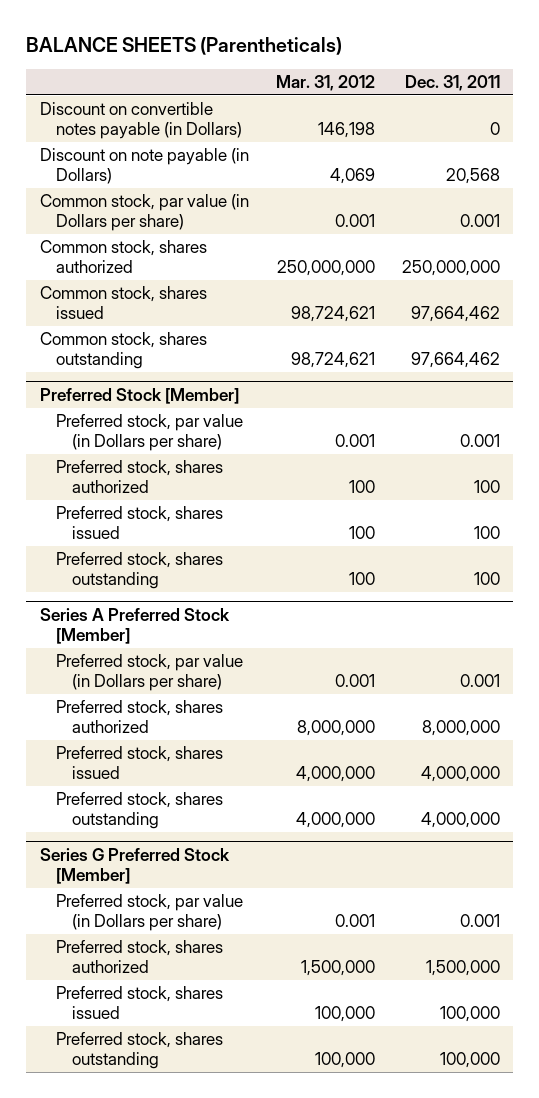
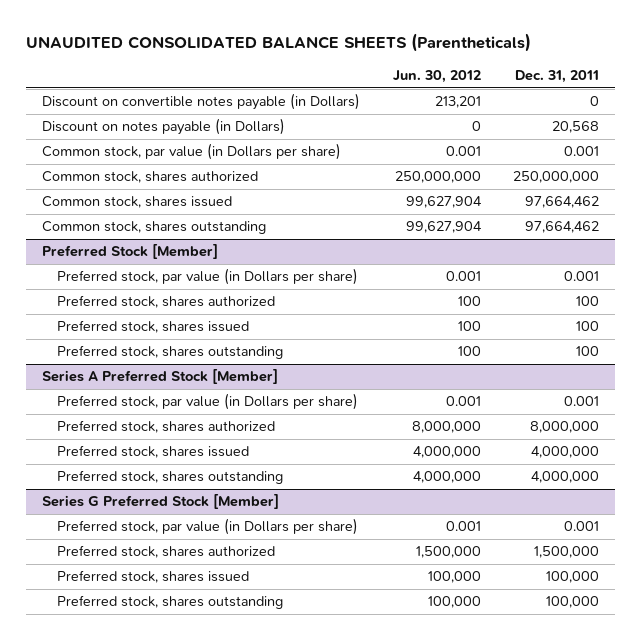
- BALANCE SHEETS (Parentheticals)
+ UNAUDITED CONSOLIDATED BALANCE SHEETS (Parentheticals)
- | Mar. 31, 2012 | Dec. 31, 2011
+ | Jun. 30, 2012 | Dec. 31, 2011
- Discount on note payable (in Dollars) | 4,069 | 20,568
+ Discount on notes payable (in Dollars) | 0 | 20,568

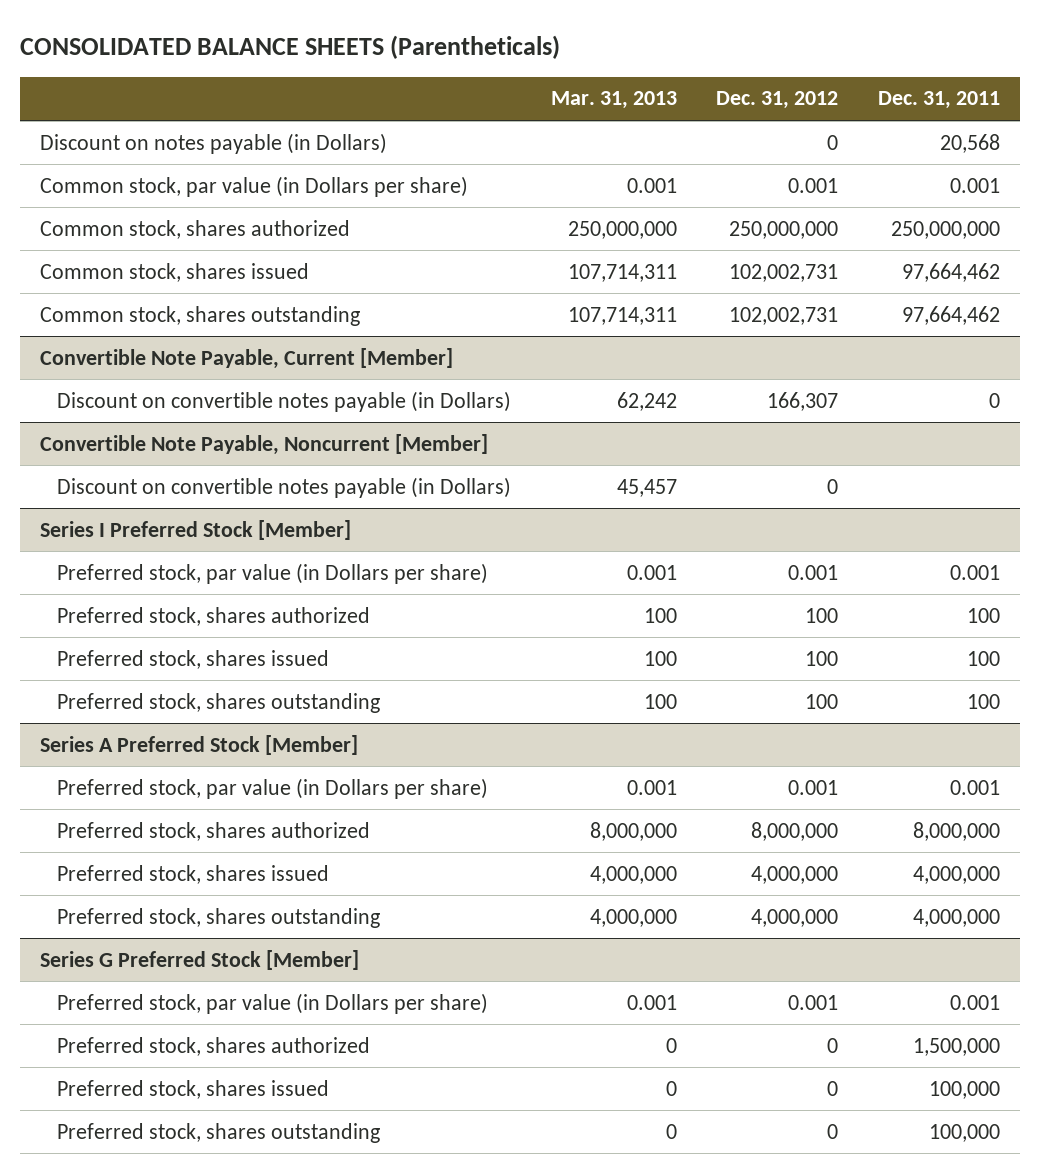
- UNAUDITED CONSOLIDATED BALANCE SHEETS (Parentheticals)
+ CONSOLIDATED BALANCE SHEETS (Parentheticals)
- | Jun. 30, 2012 | Dec. 31, 2011
+ | Mar. 31, 2013 | Dec. 31, 2012 | Dec. 31, 2011
- Discount on convertible notes payable (in Dollars) | 213,201 | 0
- Preferred Stock [Member]
+ Convertible Note Payable, Current [Member]
+ Discount on convertible notes payable (in Dollars) | 62,242 | 166,307 | 0
+ Convertible Note Payable, Noncurrent [Member]
+ Discount on convertible notes payable (in Dollars) | 45,457 | 0 |
+ Series I Preferred Stock [Member]

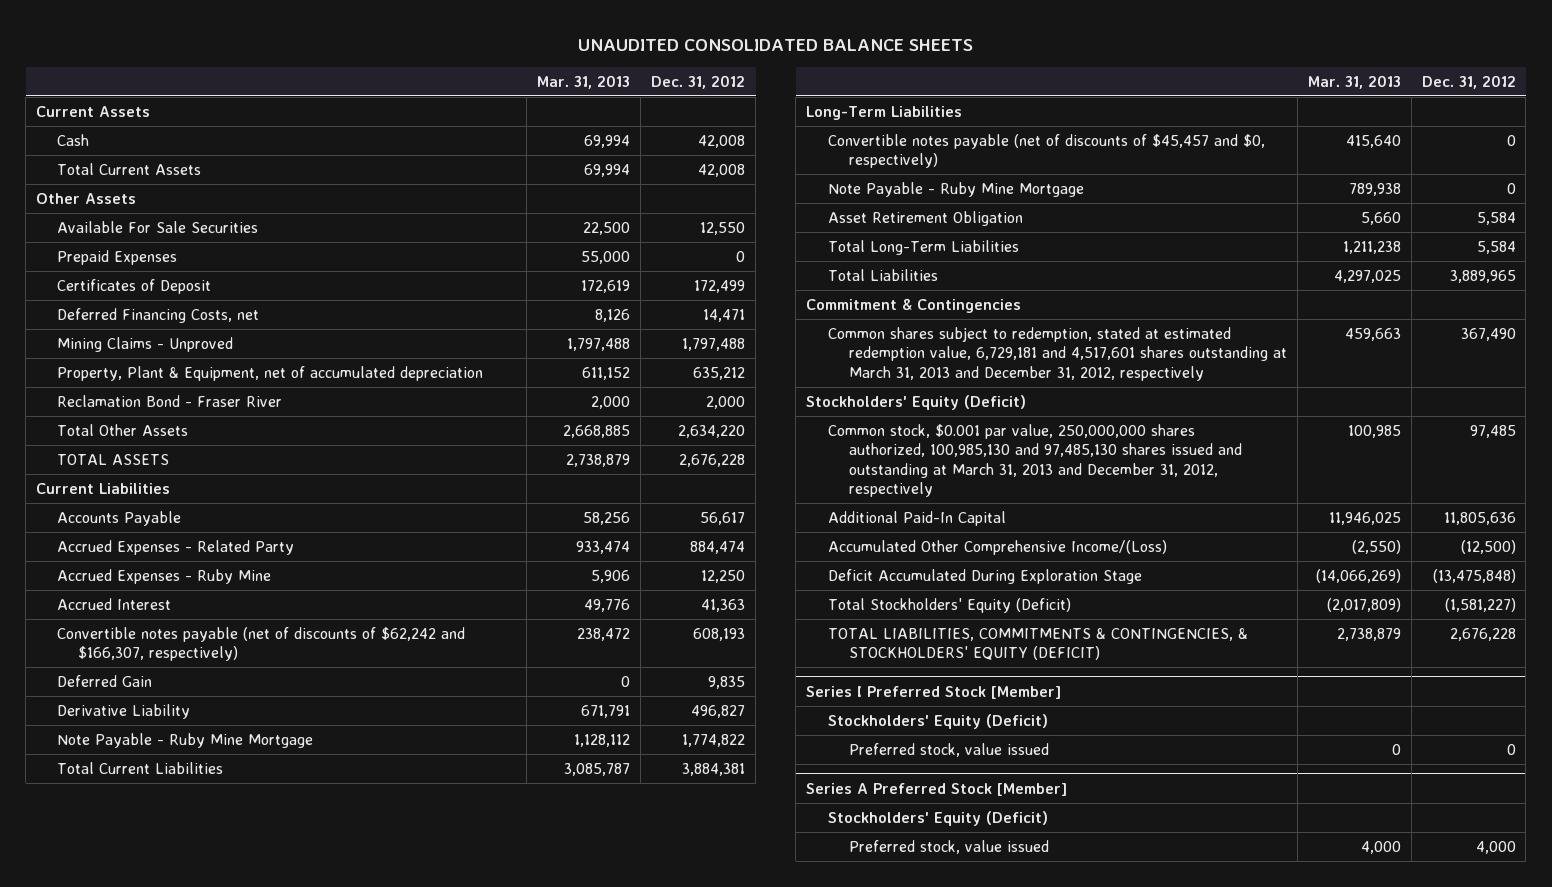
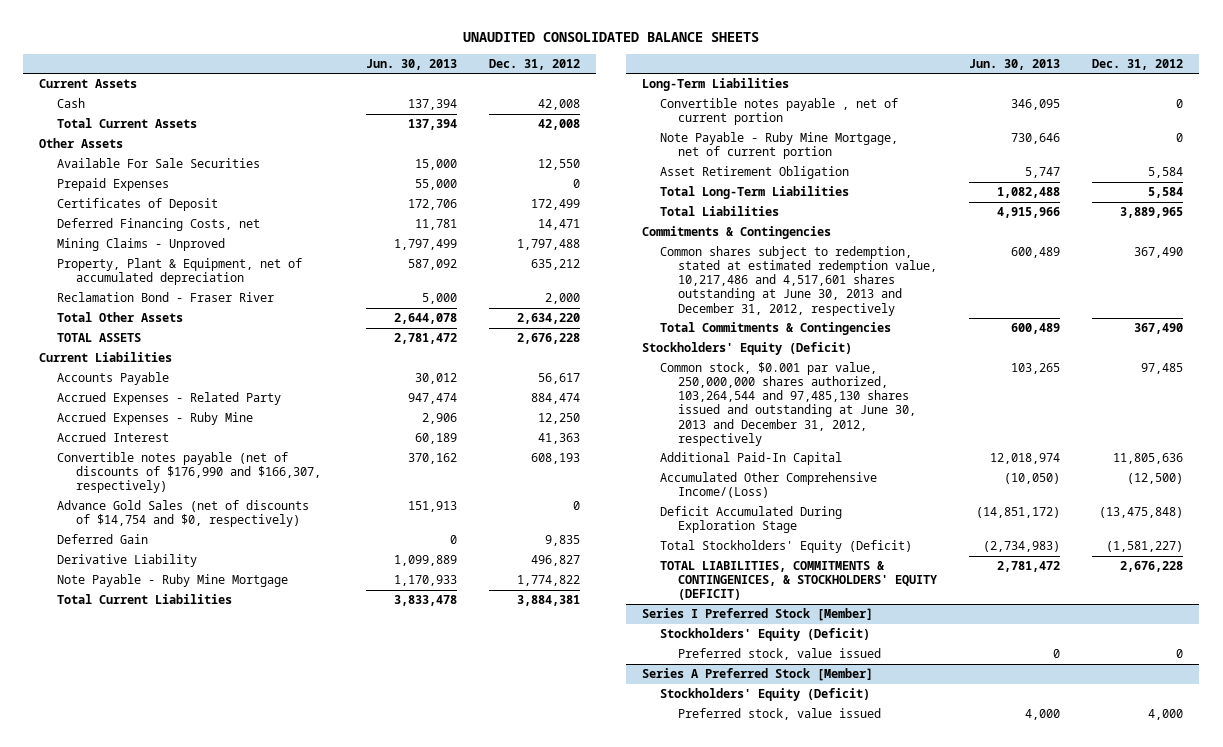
- | Mar. 31, 2013 | Dec. 31, 2012
+ | Jun. 30, 2013 | Dec. 31, 2012
- Convertible notes payable (net of discounts of $62,242 and $166,307, respectively) | 238,472 | 608,193
+ Convertible notes payable (net of discounts of $176,990 and $166,307, respectively) | 370,162 | 608,193
+ Advance Gold Sales (net of discounts of $14,754 and $0, respectively) | 151,913 | 0
- Convertible notes payable (net of discounts of $45,457 and $0, respectively) | 415,640 | 0
- Note Payable - Ruby Mine Mortgage | 789,938 | 0
+ Convertible notes payable , net of current portion | 346,095 | 0
+ Note Payable - Ruby Mine Mortgage, net of current portion | 730,646 | 0
- Commitment & Contingencies
- Common shares subject to redemption, stated at estimated redemption value, 6,729,181 and 4,517,601 shares outstanding at March 31, 2013 and December 31, 2012, respectively | 459,663 | 367,490
+ Commitments & Contingencies
+ Common shares subject to redemption, stated at estimated redemption value, 10,217,486 and 4,517,601 shares outstanding at June 30, 2013 and December 31, 2012, respectively | 600,489 | 367,490
+ Total Commitments & Contingencies | 600,489 | 367,490
- Common stock, $0.001 par value, 250,000,000 shares authorized, 100,985,130 and 97,485,130 shares issued and outstanding at March 31, 2013 and December 31, 2012, respectively | 100,985 | 97,485
+ Common stock, $0.001 par value, 250,000,000 shares authorized, 103,264,544 and 97,485,130 shares issued and outstanding at June 30, 2013 and December 31, 2012, respectively | 103,265 | 97,485
- TOTAL LIABILITIES, COMMITMENTS & CONTINGENCIES, & STOCKHOLDERS' EQUITY (DEFICIT) | 2,738,879 | 2,676,228
+ TOTAL LIABILITIES, COMMITMENTS & CONTINGENICES, & STOCKHOLDERS' EQUITY (DEFICIT) | 2,781,472 | 2,676,228

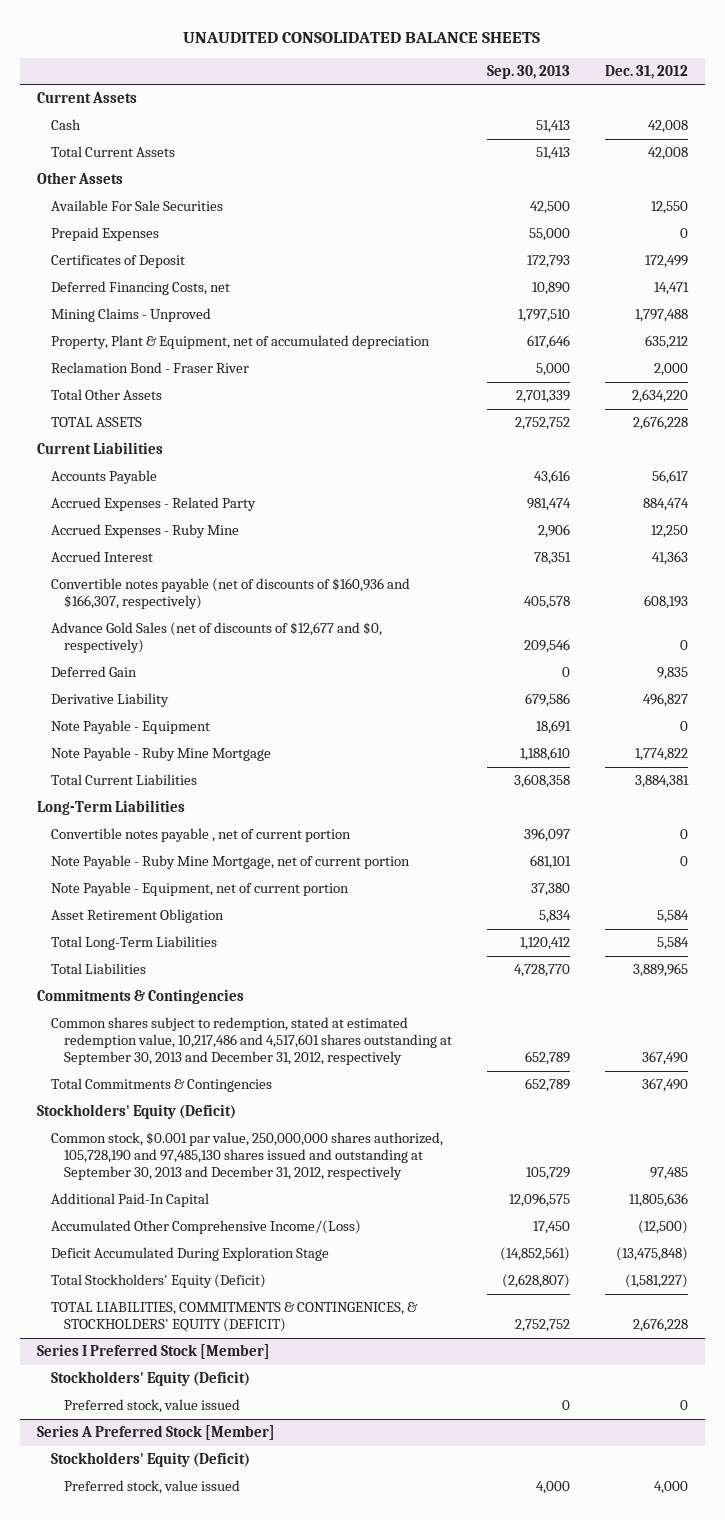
- | Jun. 30, 2013 | Dec. 31, 2012
+ | Sep. 30, 2013 | Dec. 31, 2012
- Convertible notes payable (net of discounts of $176,990 and $166,307, respectively) | 370,162 | 608,193
- Advance Gold Sales (net of discounts of $14,754 and $0, respectively) | 151,913 | 0
+ Convertible notes payable (net of discounts of $160,936 and $166,307, respectively) | 405,578 | 608,193
+ Advance Gold Sales (net of discounts of $12,677 and $0, respectively) | 209,546 | 0
+ Note Payable - Equipment | 18,691 | 0
+ Note Payable - Equipment, net of current portion | 37,380 |
- Common shares subject to redemption, stated at estimated redemption value, 10,217,486 and 4,517,601 shares outstanding at June 30, 2013 and December 31, 2012, respectively | 600,489 | 367,490
+ Common shares subject to redemption, stated at estimated redemption value, 10,217,486 and 4,517,601 shares outstanding at September 30, 2013 and December 31, 2012, respectively | 652,789 | 367,490
- Common stock, $0.001 par value, 250,000,000 shares authorized, 103,264,544 and 97,485,130 shares issued and outstanding at June 30, 2013 and December 31, 2012, respectively | 103,265 | 97,485
+ Common stock, $0.001 par value, 250,000,000 shares authorized, 105,728,190 and 97,485,130 shares issued and outstanding at September 30, 2013 and December 31, 2012, respectively | 105,729 | 97,485

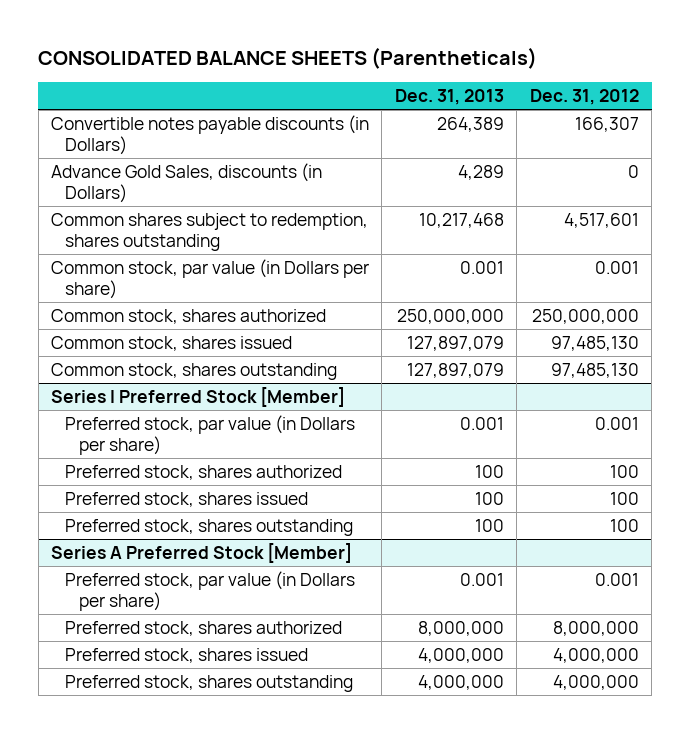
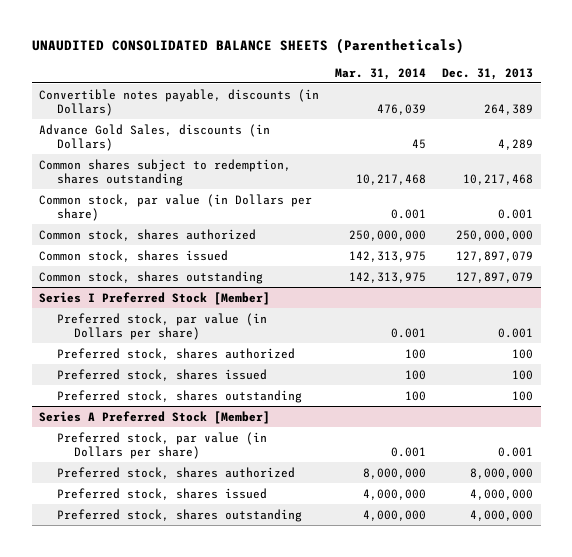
- CONSOLIDATED BALANCE SHEETS (Parentheticals)
+ UNAUDITED CONSOLIDATED BALANCE SHEETS (Parentheticals)
- | Dec. 31, 2013 | Dec. 31, 2012
+ | Mar. 31, 2014 | Dec. 31, 2013
- Convertible notes payable discounts (in Dollars) | 264,389 | 166,307
+ Convertible notes payable, discounts (in Dollars) | 476,039 | 264,389

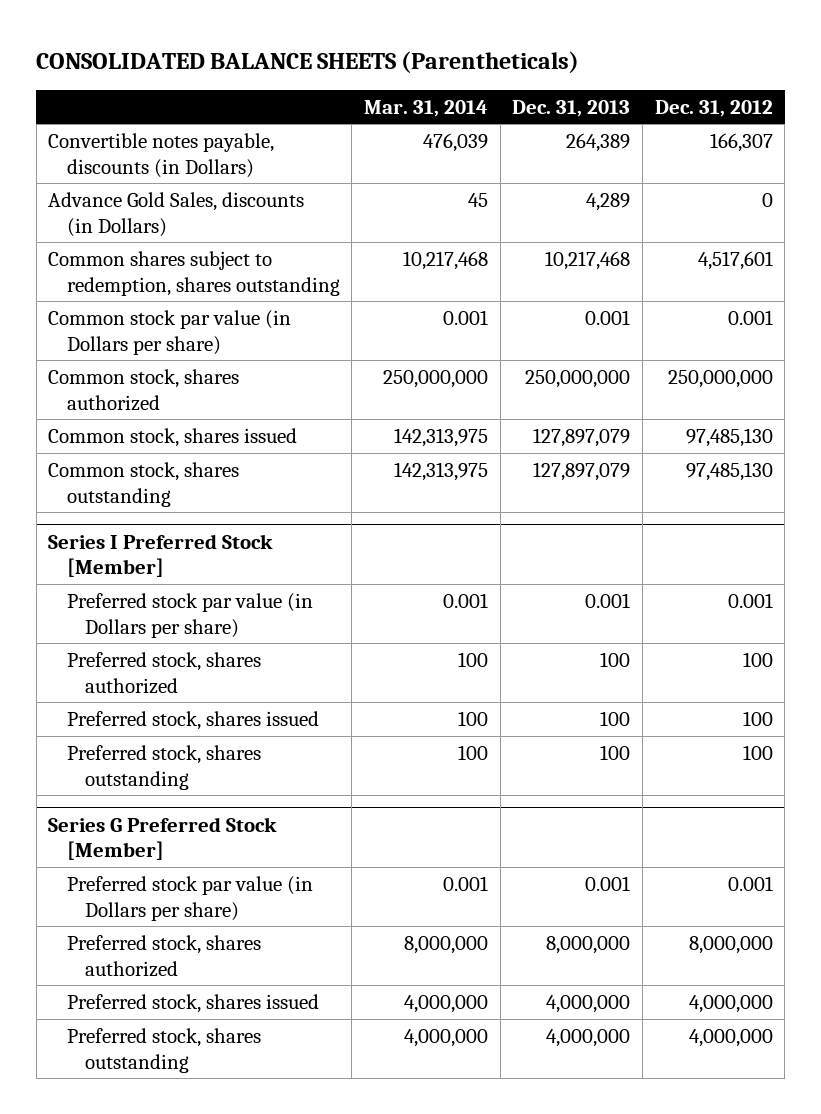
- UNAUDITED CONSOLIDATED BALANCE SHEETS (Parentheticals)
+ CONSOLIDATED BALANCE SHEETS (Parentheticals)
- | Mar. 31, 2014 | Dec. 31, 2013
+ | Mar. 31, 2014 | Dec. 31, 2013 | Dec. 31, 2012
- Common stock, par value (in Dollars per share) | 0.001 | 0.001
+ Common stock par value (in Dollars per share) | 0.001 | 0.001 | 0.001
@ Series I Preferred Stock [Member]
- Preferred stock, par value (in Dollars per share) | 0.001 | 0.001
+ Preferred stock par value (in Dollars per share) | 0.001 | 0.001 | 0.001
- Series A Preferred Stock [Member]
- Preferred stock, par value (in Dollars per share) | 0.001 | 0.001
+ Series G Preferred Stock [Member]
+ Preferred stock par value (in Dollars per share) | 0.001 | 0.001 | 0.001

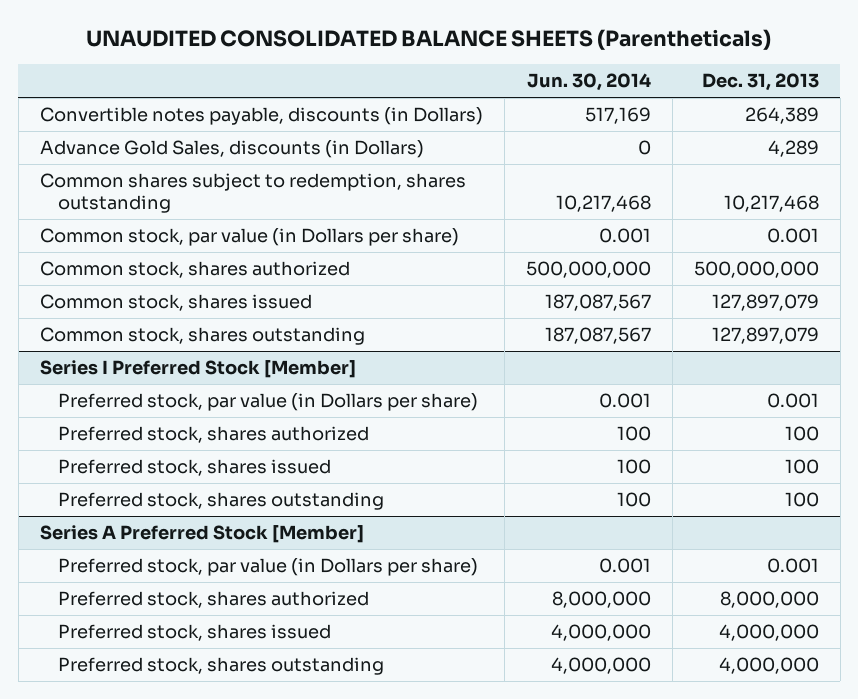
- CONSOLIDATED BALANCE SHEETS (Parentheticals)
+ UNAUDITED CONSOLIDATED BALANCE SHEETS (Parentheticals)
- | Mar. 31, 2014 | Dec. 31, 2013 | Dec. 31, 2012
+ | Jun. 30, 2014 | Dec. 31, 2013
- Common stock par value (in Dollars per share) | 0.001 | 0.001 | 0.001
- Common stock, shares authorized | 250,000,000 | 250,000,000 | 250,000,000
+ Common stock, par value (in Dollars per share) | 0.001 | 0.001
+ Common stock, shares authorized | 500,000,000 | 500,000,000
@ Series I Preferred Stock [Member]
- Preferred stock par value (in Dollars per share) | 0.001 | 0.001 | 0.001
+ Preferred stock, par value (in Dollars per share) | 0.001 | 0.001
- Series G Preferred Stock [Member]
- Preferred stock par value (in Dollars per share) | 0.001 | 0.001 | 0.001
+ Series A Preferred Stock [Member]
+ Preferred stock, par value (in Dollars per share) | 0.001 | 0.001

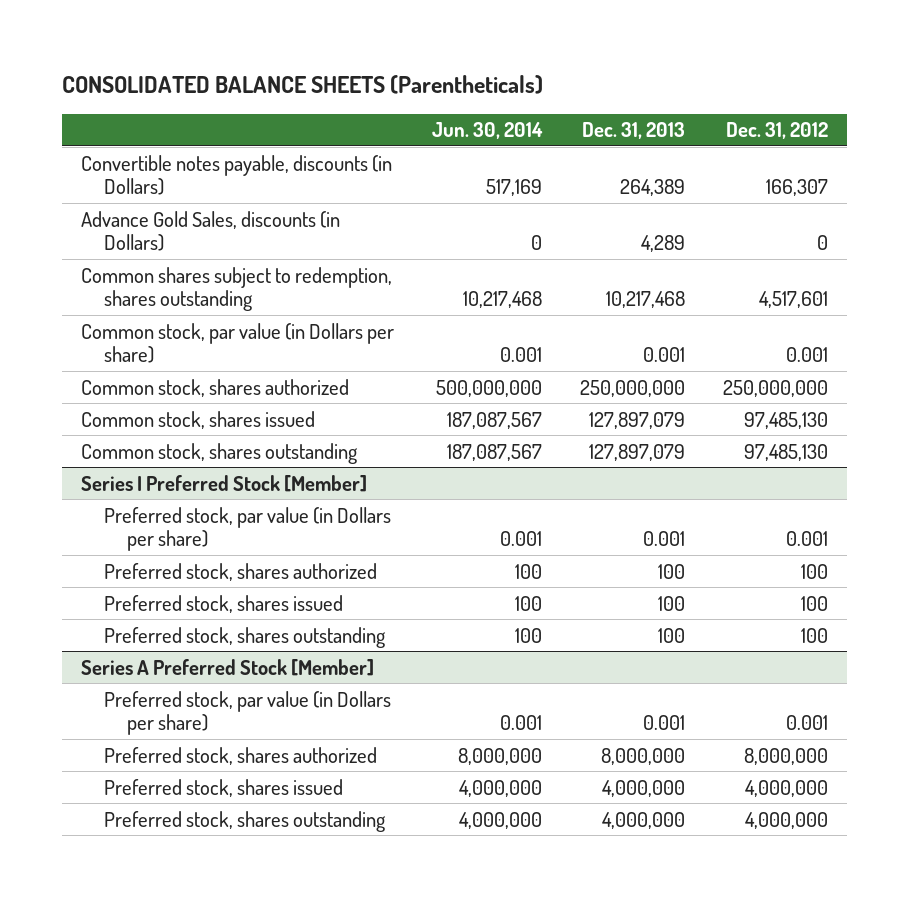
- UNAUDITED CONSOLIDATED BALANCE SHEETS (Parentheticals)
+ CONSOLIDATED BALANCE SHEETS (Parentheticals)
- | Jun. 30, 2014 | Dec. 31, 2013
+ | Jun. 30, 2014 | Dec. 31, 2013 | Dec. 31, 2012
- Common stock, shares authorized | 500,000,000 | 500,000,000
+ Common stock, shares authorized | 500,000,000 | 250,000,000 | 250,000,000

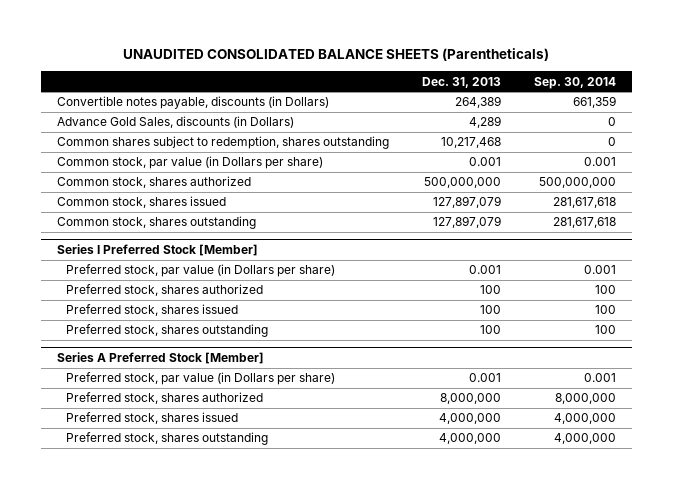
- CONSOLIDATED BALANCE SHEETS (Parentheticals)
+ UNAUDITED CONSOLIDATED BALANCE SHEETS (Parentheticals)
- | Jun. 30, 2014 | Dec. 31, 2013 | Dec. 31, 2012
+ | Dec. 31, 2013 | Sep. 30, 2014
- Common stock, shares authorized | 500,000,000 | 250,000,000 | 250,000,000
+ Common stock, shares authorized | 500,000,000 | 500,000,000

